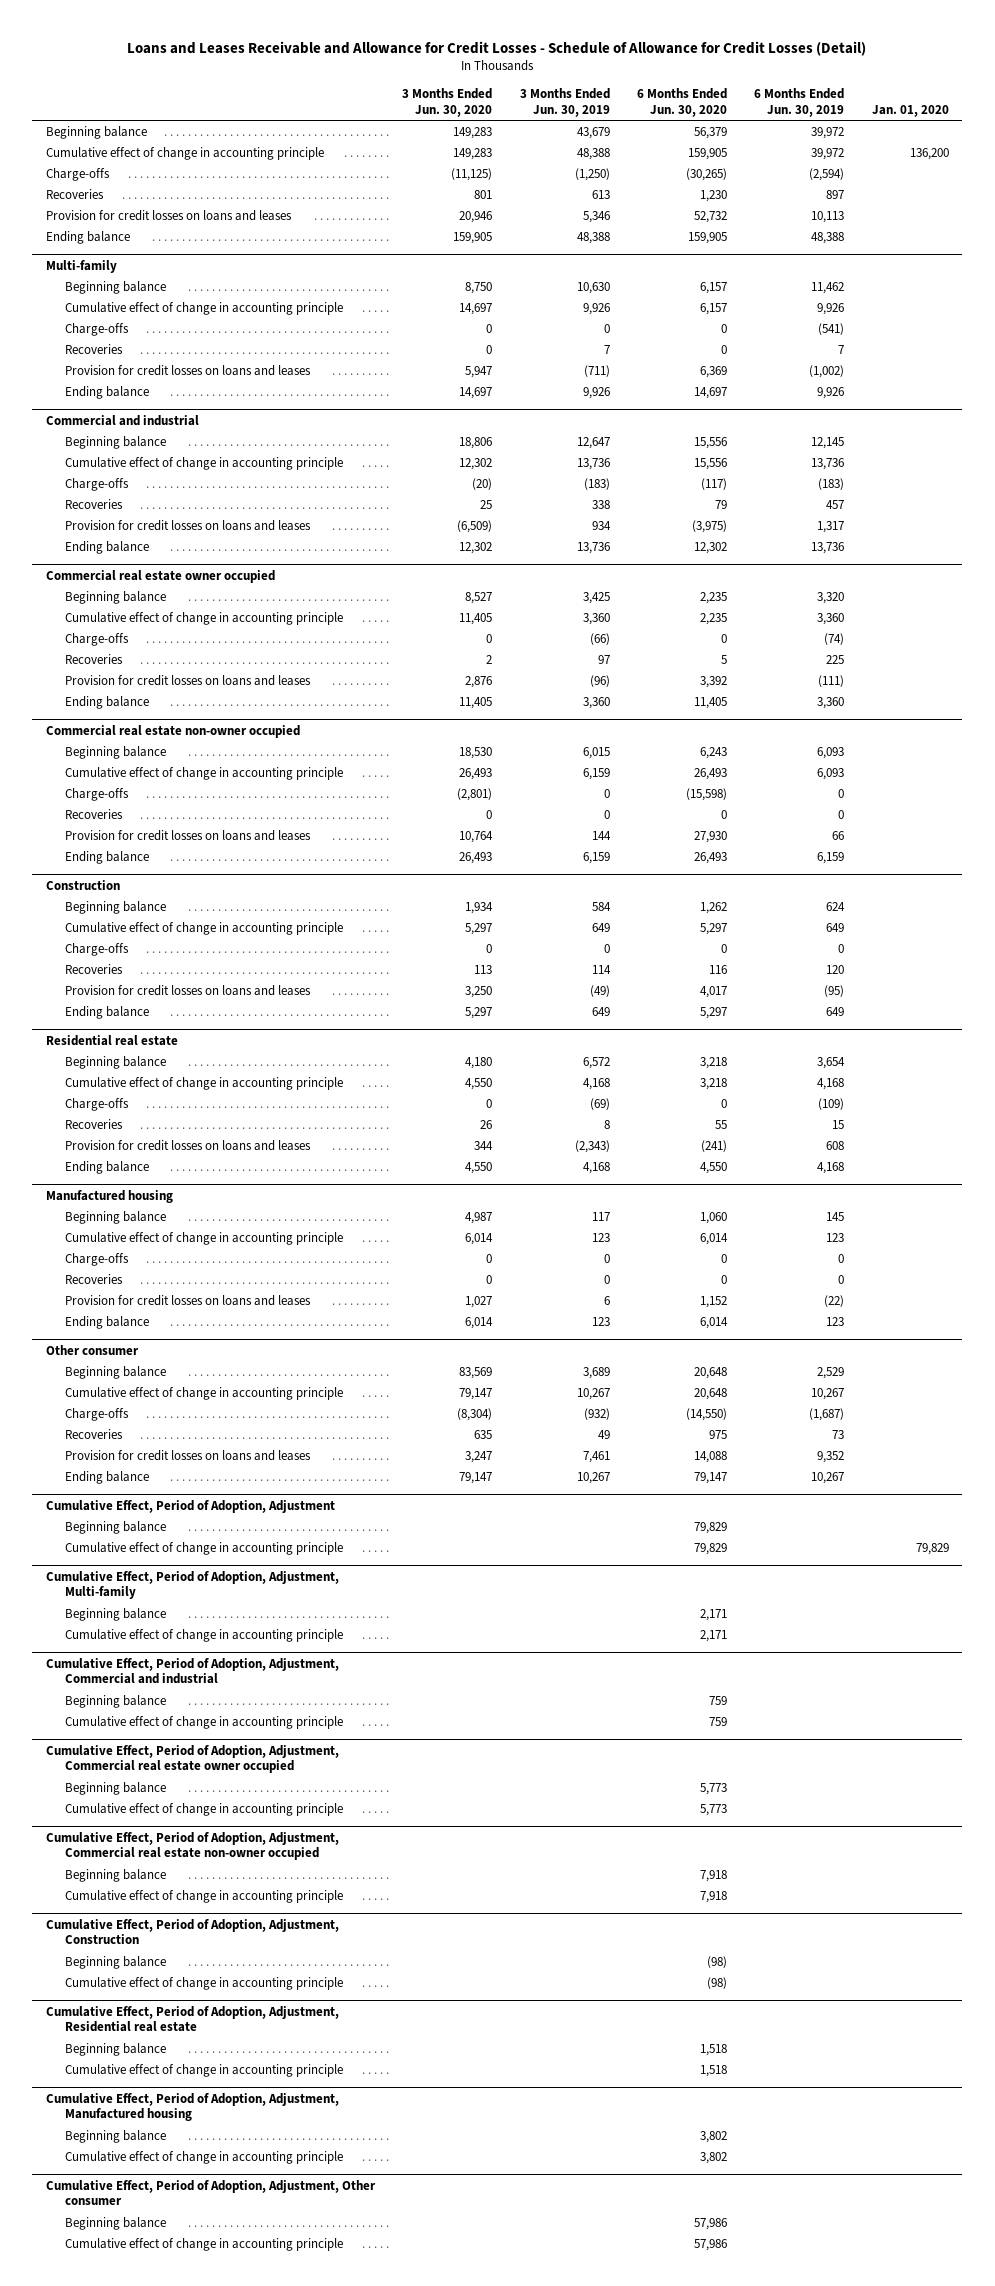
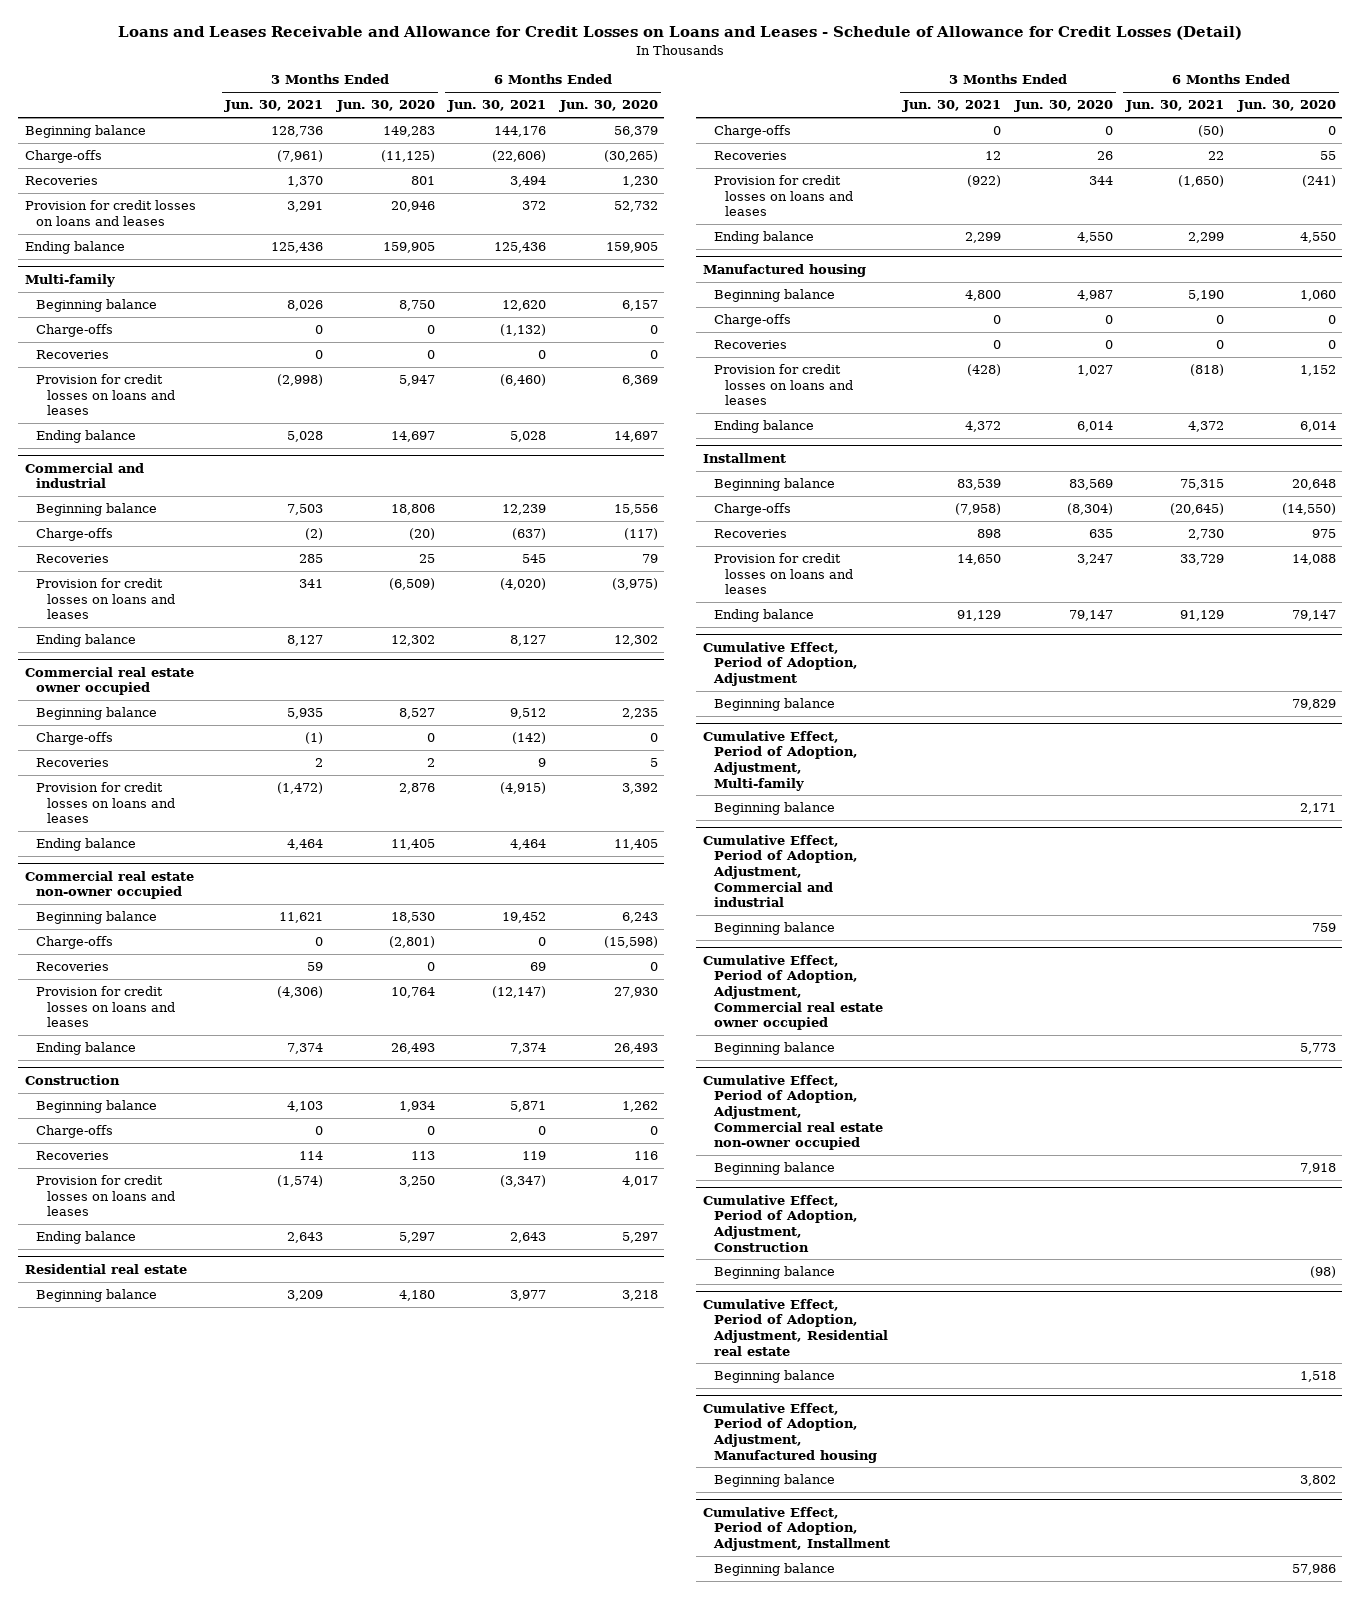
- Loans and Leases Receivable and Allowance for Credit Losses - Schedule of Allowance for Credit Losses (Detail)
+ Loans and Leases Receivable and Allowance for Credit Losses on Loans and Leases - Schedule of Allowance for Credit Losses (Detail)
- | 3 Months Ended Jun. 30, 2020 | 3 Months Ended Jun. 30, 2019 | 6 Months Ended Jun. 30, 2020 | 6 Months Ended Jun. 30, 2019 | Jan. 01, 2020
+ | 3 Months Ended Jun. 30, 2021 | 3 Months Ended Jun. 30, 2020 | 6 Months Ended Jun. 30, 2021 | 6 Months Ended Jun. 30, 2020
- Cumulative effect of change in accounting principle | 149,283 | 48,388 | 159,905 | 39,972 | 136,200
@ Multi-family
- Cumulative effect of change in accounting principle | 14,697 | 9,926 | 6,157 | 9,926 |
@ Commercial and industrial
- Cumulative effect of change in accounting principle | 12,302 | 13,736 | 15,556 | 13,736 |
@ Commercial real estate owner occupied
- Cumulative effect of change in accounting principle | 11,405 | 3,360 | 2,235 | 3,360 |
@ Commercial real estate non-owner occupied
- Cumulative effect of change in accounting principle | 26,493 | 6,159 | 26,493 | 6,093 |
@ Construction
- Cumulative effect of change in accounting principle | 5,297 | 649 | 5,297 | 649 |
@ Residential real estate
- Cumulative effect of change in accounting principle | 4,550 | 4,168 | 3,218 | 4,168 |
@ Manufactured housing
- Cumulative effect of change in accounting principle | 6,014 | 123 | 6,014 | 123 |
- Other consumer
+ Installment
- Cumulative effect of change in accounting principle | 79,147 | 10,267 | 20,648 | 10,267 |
@ Cumulative Effect, Period of Adoption, Adjustment
- Cumulative effect of change in accounting principle | | | 79,829 | | 79,829
@ Cumulative Effect, Period of Adoption, Adjustment, Multi-family
- Cumulative effect of change in accounting principle | | | 2,171 | |
@ Cumulative Effect, Period of Adoption, Adjustment, Commercial and industrial
- Cumulative effect of change in accounting principle | | | 759 | |
@ Cumulative Effect, Period of Adoption, Adjustment, Commercial real estate owner occupied
- Cumulative effect of change in accounting principle | | | 5,773 | |
@ Cumulative Effect, Period of Adoption, Adjustment, Commercial real estate non-owner occupied
- Cumulative effect of change in accounting principle | | | 7,918 | |
@ Cumulative Effect, Period of Adoption, Adjustment, Construction
- Cumulative effect of change in accounting principle | | | (98) | |
@ Cumulative Effect, Period of Adoption, Adjustment, Residential real estate
- Cumulative effect of change in accounting principle | | | 1,518 | |
@ Cumulative Effect, Period of Adoption, Adjustment, Manufactured housing
- Cumulative effect of change in accounting principle | | | 3,802 | |
- Cumulative Effect, Period of Adoption, Adjustment, Other consumer
+ Cumulative Effect, Period of Adoption, Adjustment, Installment
- Cumulative effect of change in accounting principle | | | 57,986 | |

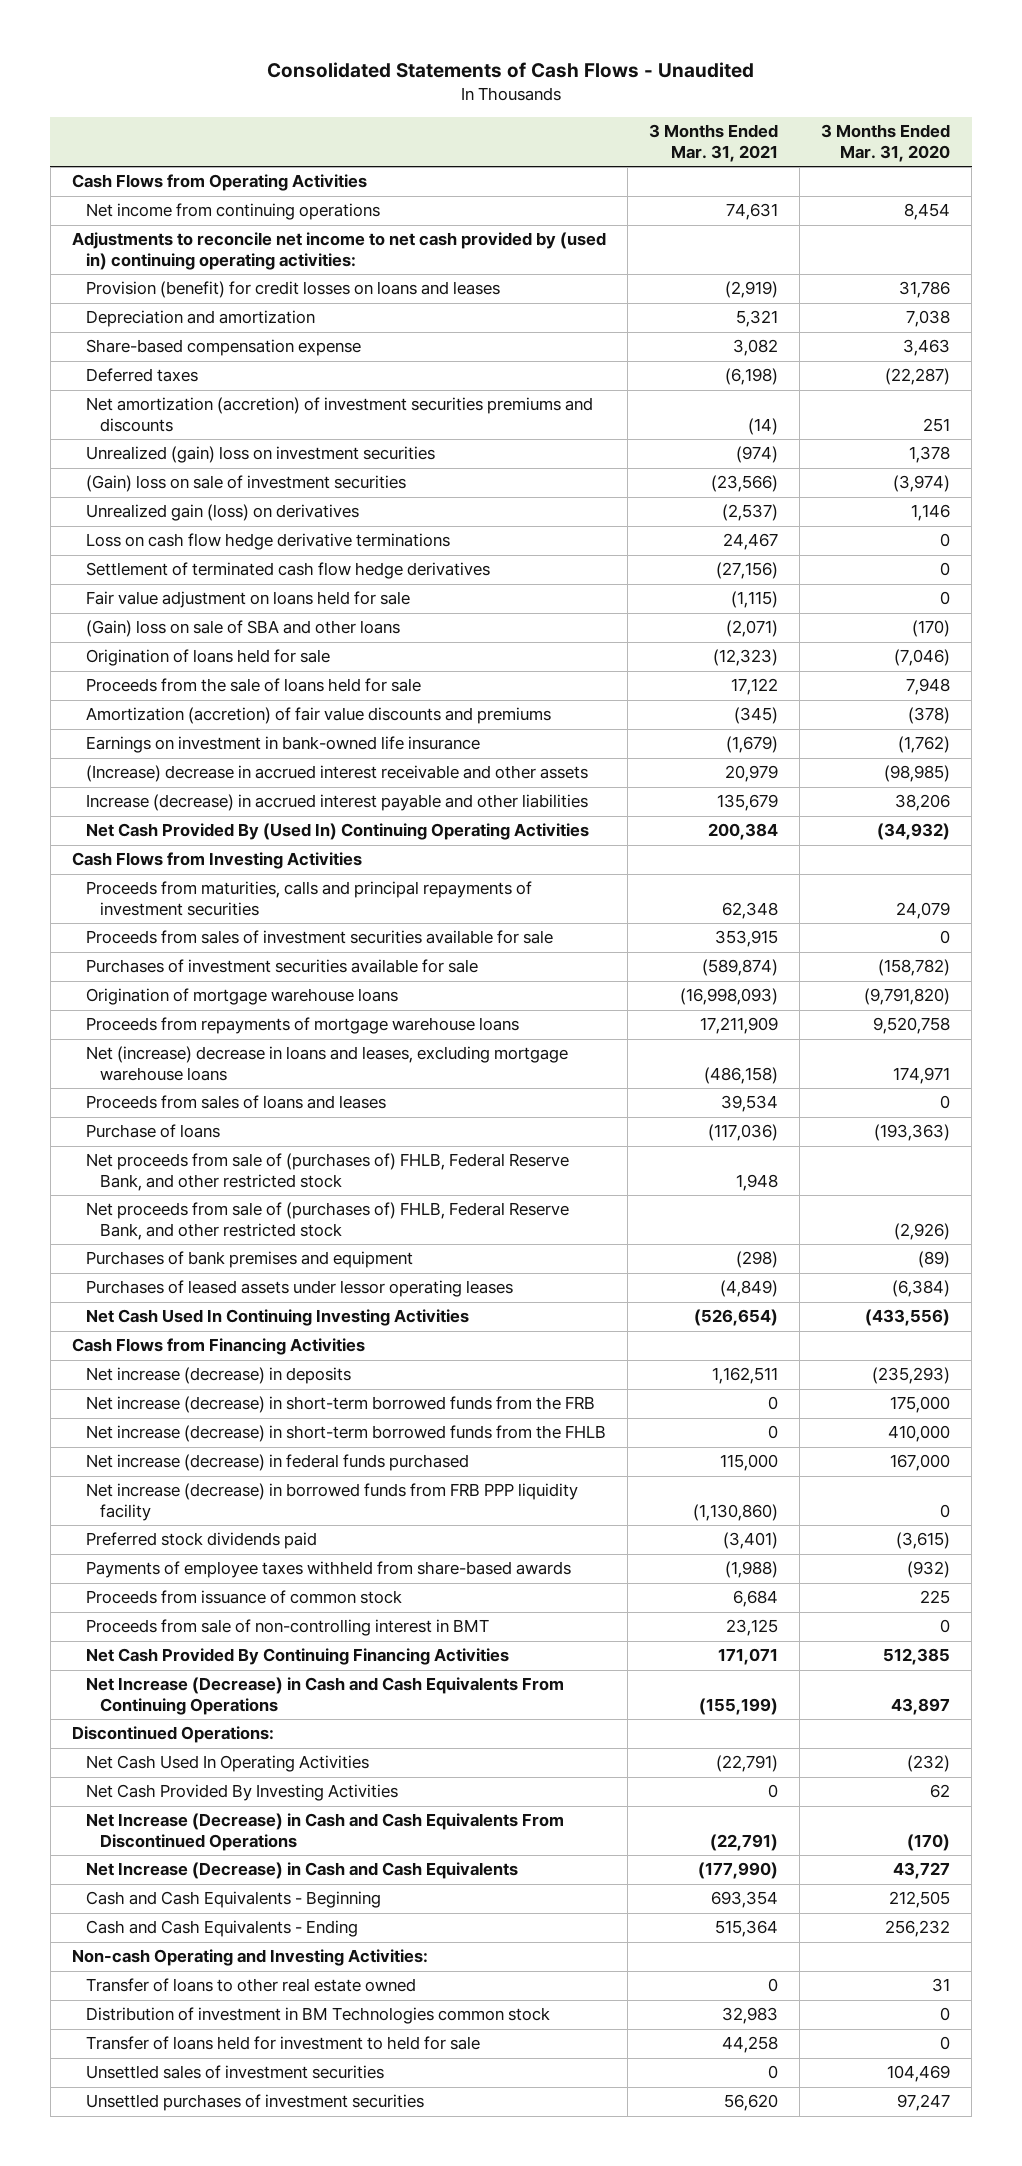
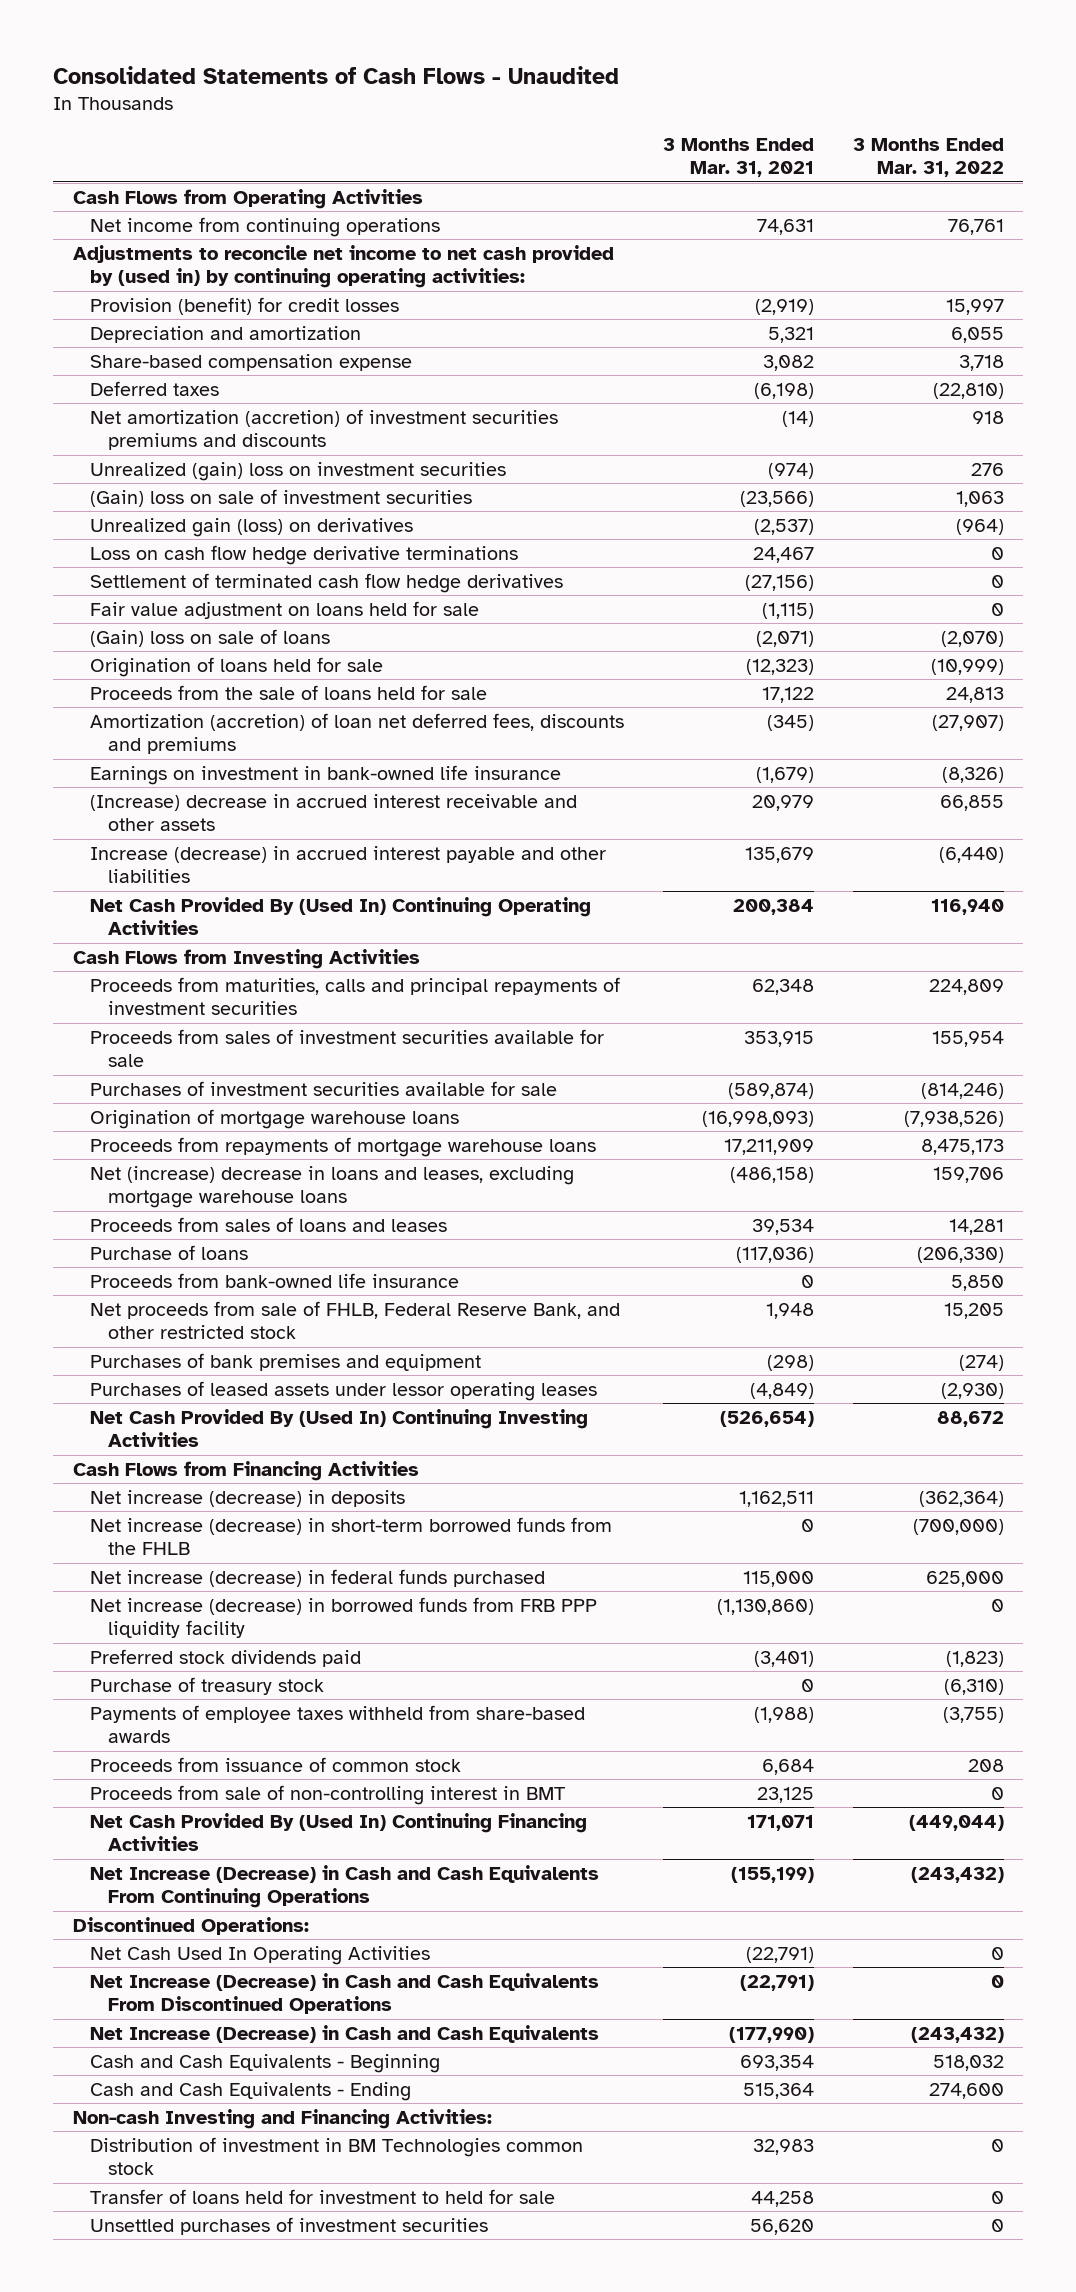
- | 3 Months Ended Mar. 31, 2021 | 3 Months Ended Mar. 31, 2020
+ | 3 Months Ended Mar. 31, 2021 | 3 Months Ended Mar. 31, 2022
- Adjustments to reconcile net income to net cash provided by (used in) continuing operating activities:
- Provision (benefit) for credit losses on loans and leases | (2,919) | 31,786
+ Adjustments to reconcile net income to net cash provided by (used in) by continuing operating activities:
+ Provision (benefit) for credit losses | (2,919) | 15,997
- (Gain) loss on sale of SBA and other loans | (2,071) | (170)
+ (Gain) loss on sale of loans | (2,071) | (2,070)
- Amortization (accretion) of fair value discounts and premiums | (345) | (378)
+ Amortization (accretion) of loan net deferred fees, discounts and premiums | (345) | (27,907)
- Net proceeds from sale of (purchases of) FHLB, Federal Reserve Bank, and other restricted stock | 1,948 |
- Net proceeds from sale of (purchases of) FHLB, Federal Reserve Bank, and other restricted stock | | (2,926)
+ Proceeds from bank-owned life insurance | 0 | 5,850
+ Net proceeds from sale of FHLB, Federal Reserve Bank, and other restricted stock | 1,948 | 15,205
- Net Cash Used In Continuing Investing Activities | (526,654) | (433,556)
+ Net Cash Provided By (Used In) Continuing Investing Activities | (526,654) | 88,672
- Net increase (decrease) in short-term borrowed funds from the FRB | 0 | 175,000
+ Purchase of treasury stock | 0 | (6,310)
- Net Cash Provided By Continuing Financing Activities | 171,071 | 512,385
+ Net Cash Provided By (Used In) Continuing Financing Activities | 171,071 | (449,044)
- Net Cash Provided By Investing Activities | 0 | 62
- Non-cash Operating and Investing Activities:
- Transfer of loans to other real estate owned | 0 | 31
+ Non-cash Investing and Financing Activities:
- Unsettled sales of investment securities | 0 | 104,469

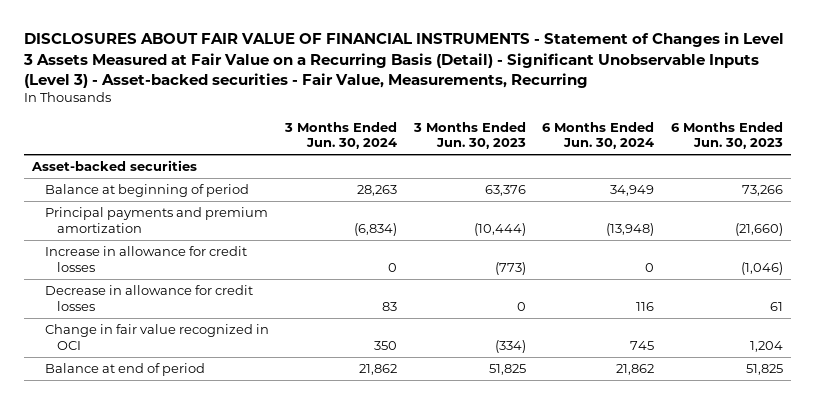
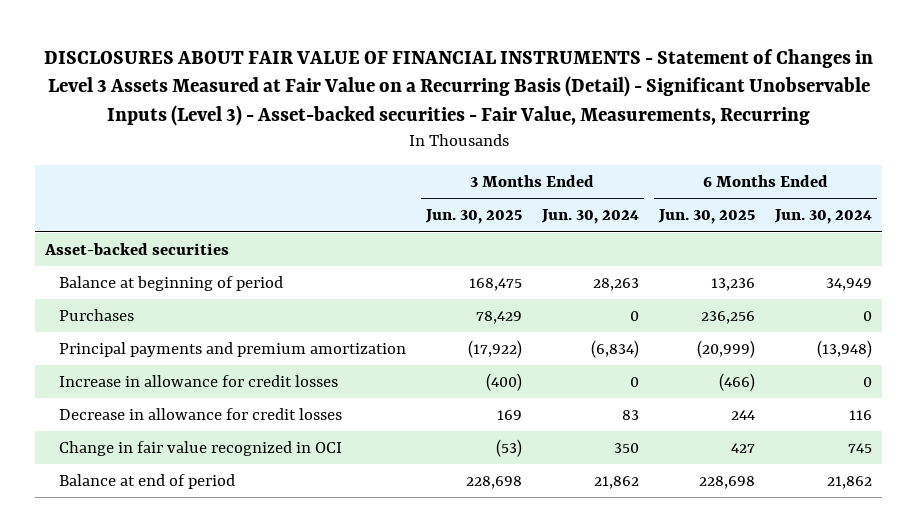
- | 3 Months Ended Jun. 30, 2024 | 3 Months Ended Jun. 30, 2023 | 6 Months Ended Jun. 30, 2024 | 6 Months Ended Jun. 30, 2023
+ | 3 Months Ended Jun. 30, 2025 | 3 Months Ended Jun. 30, 2024 | 6 Months Ended Jun. 30, 2025 | 6 Months Ended Jun. 30, 2024
+ Purchases | 78,429 | 0 | 236,256 | 0

